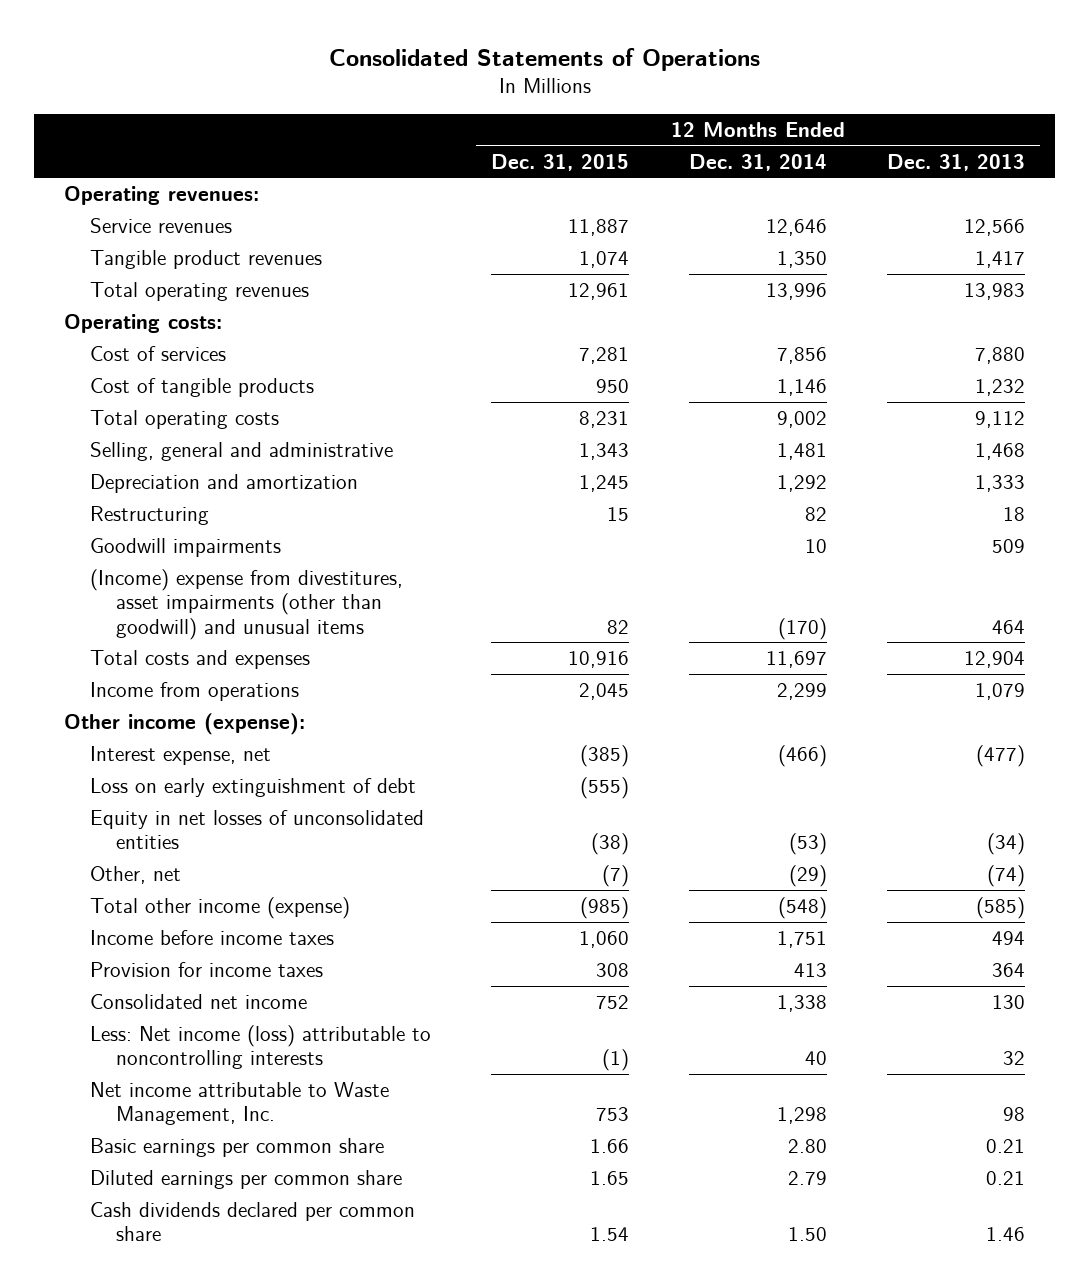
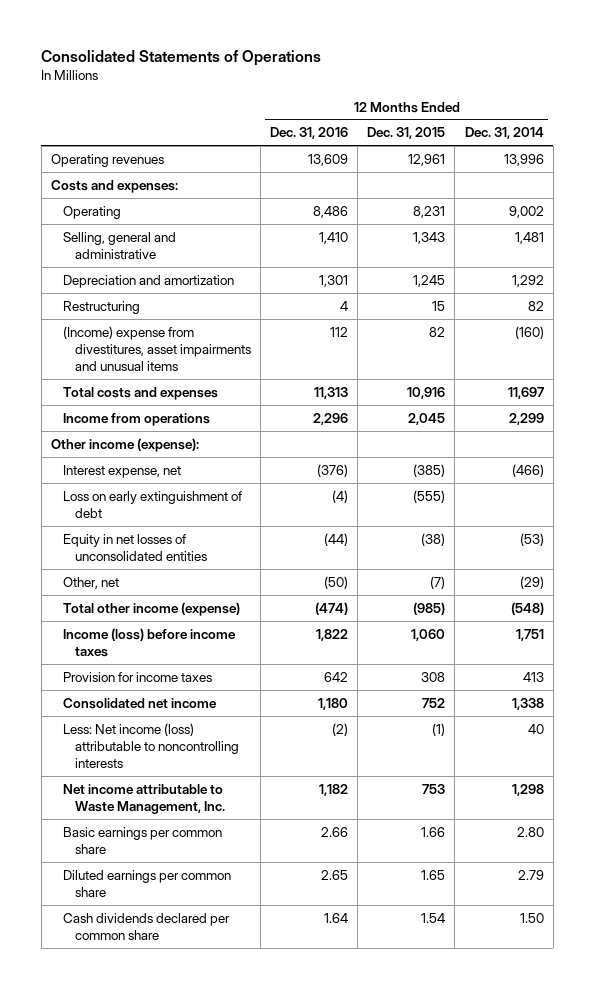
- | 12 Months Ended Dec. 31, 2015 | 12 Months Ended Dec. 31, 2014 | 12 Months Ended Dec. 31, 2013
+ | 12 Months Ended Dec. 31, 2016 | 12 Months Ended Dec. 31, 2015 | 12 Months Ended Dec. 31, 2014
- Operating revenues:
- Service revenues | 11,887 | 12,646 | 12,566
- Tangible product revenues | 1,074 | 1,350 | 1,417
- Total operating revenues | 12,961 | 13,996 | 13,983
- Operating costs:
- Cost of services | 7,281 | 7,856 | 7,880
- Cost of tangible products | 950 | 1,146 | 1,232
- Total operating costs | 8,231 | 9,002 | 9,112
+ Operating revenues | 13,609 | 12,961 | 13,996
+ Costs and expenses:
+ Operating | 8,486 | 8,231 | 9,002
- Goodwill impairments | | 10 | 509
- (Income) expense from divestitures, asset impairments (other than goodwill) and unusual items | 82 | (170) | 464
+ (Income) expense from divestitures, asset impairments and unusual items | 112 | 82 | (160)
- Income before income taxes | 1,060 | 1,751 | 494
+ Income (loss) before income taxes | 1,822 | 1,060 | 1,751

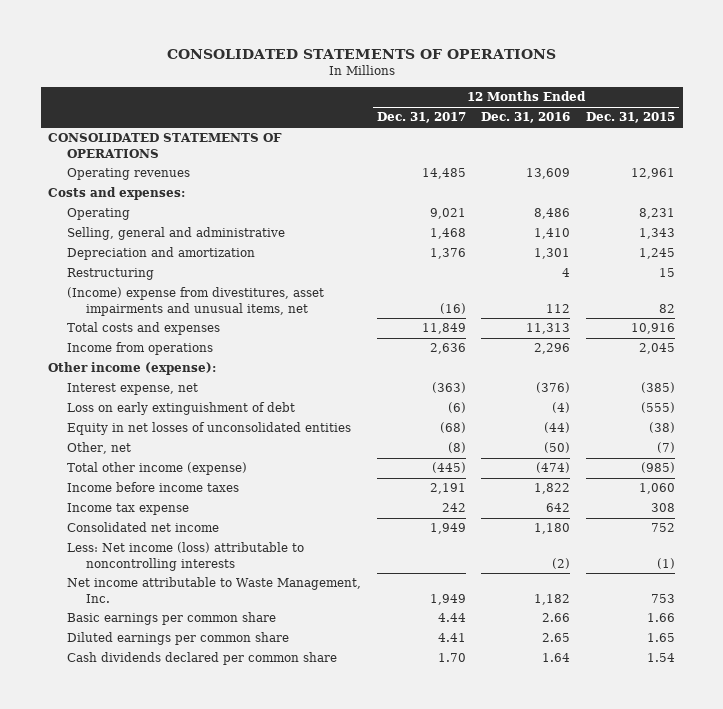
- Consolidated Statements of Operations
+ CONSOLIDATED STATEMENTS OF OPERATIONS
- | 12 Months Ended Dec. 31, 2016 | 12 Months Ended Dec. 31, 2015 | 12 Months Ended Dec. 31, 2014
+ | 12 Months Ended Dec. 31, 2017 | 12 Months Ended Dec. 31, 2016 | 12 Months Ended Dec. 31, 2015
+ CONSOLIDATED STATEMENTS OF OPERATIONS
- (Income) expense from divestitures, asset impairments and unusual items | 112 | 82 | (160)
+ (Income) expense from divestitures, asset impairments and unusual items, net | (16) | 112 | 82
- Income (loss) before income taxes | 1,822 | 1,060 | 1,751
- Provision for income taxes | 642 | 308 | 413
+ Income before income taxes | 2,191 | 1,822 | 1,060
+ Income tax expense | 242 | 642 | 308

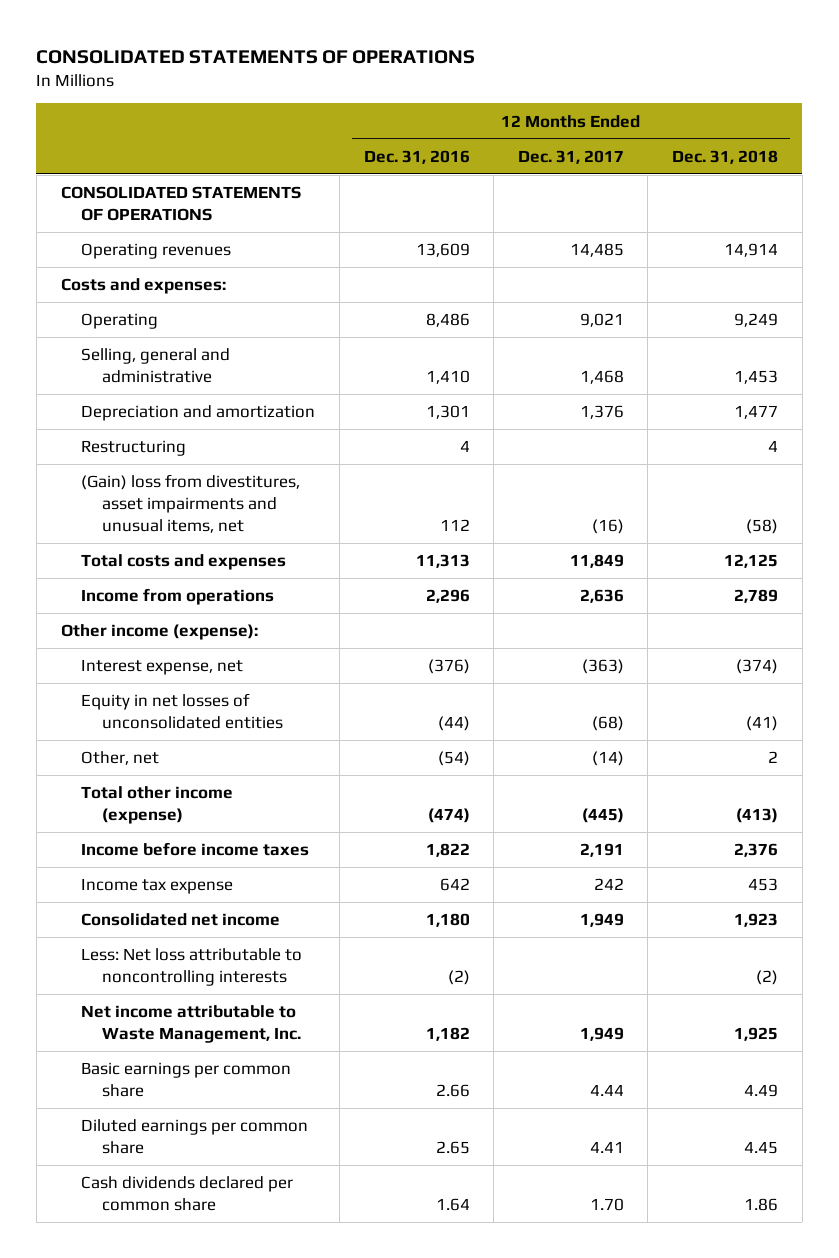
- | 12 Months Ended Dec. 31, 2017 | 12 Months Ended Dec. 31, 2016 | 12 Months Ended Dec. 31, 2015
+ | 12 Months Ended Dec. 31, 2016 | 12 Months Ended Dec. 31, 2017 | 12 Months Ended Dec. 31, 2018
- (Income) expense from divestitures, asset impairments and unusual items, net | (16) | 112 | 82
+ (Gain) loss from divestitures, asset impairments and unusual items, net | 112 | (16) | (58)
- Loss on early extinguishment of debt | (6) | (4) | (555)
- Other, net | (8) | (50) | (7)
+ Other, net | (54) | (14) | 2
- Less: Net income (loss) attributable to noncontrolling interests | | (2) | (1)
+ Less: Net loss attributable to noncontrolling interests | (2) | | (2)

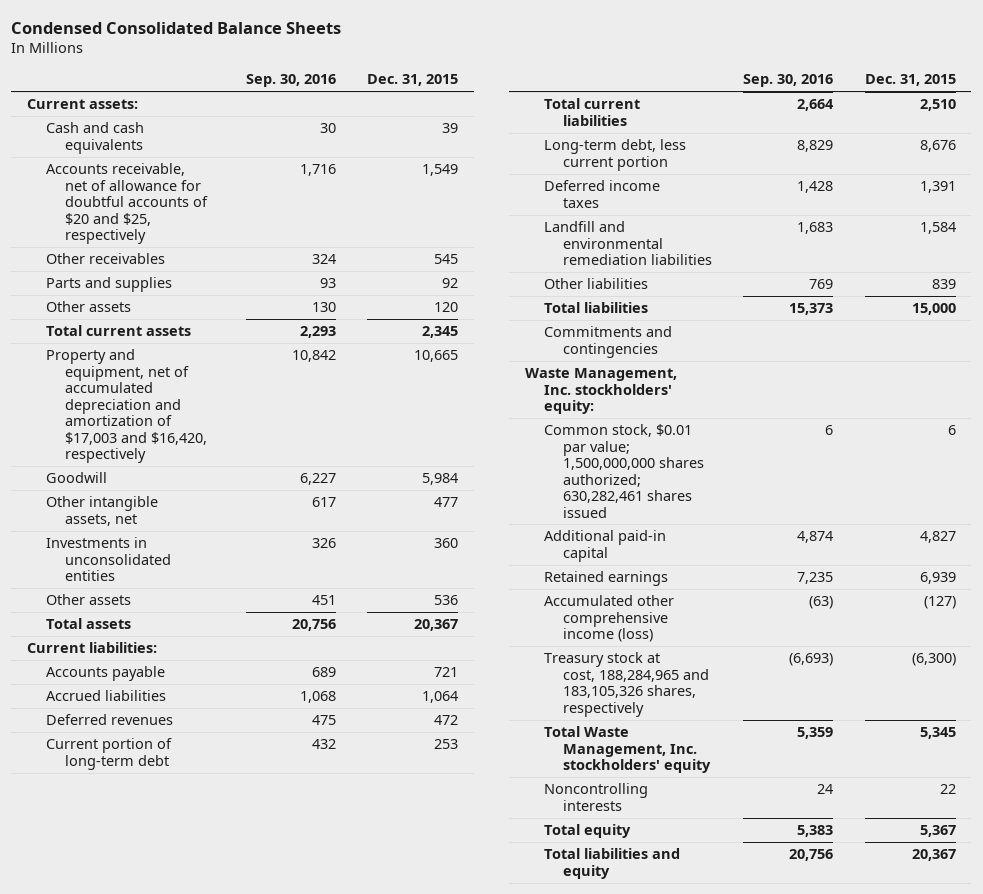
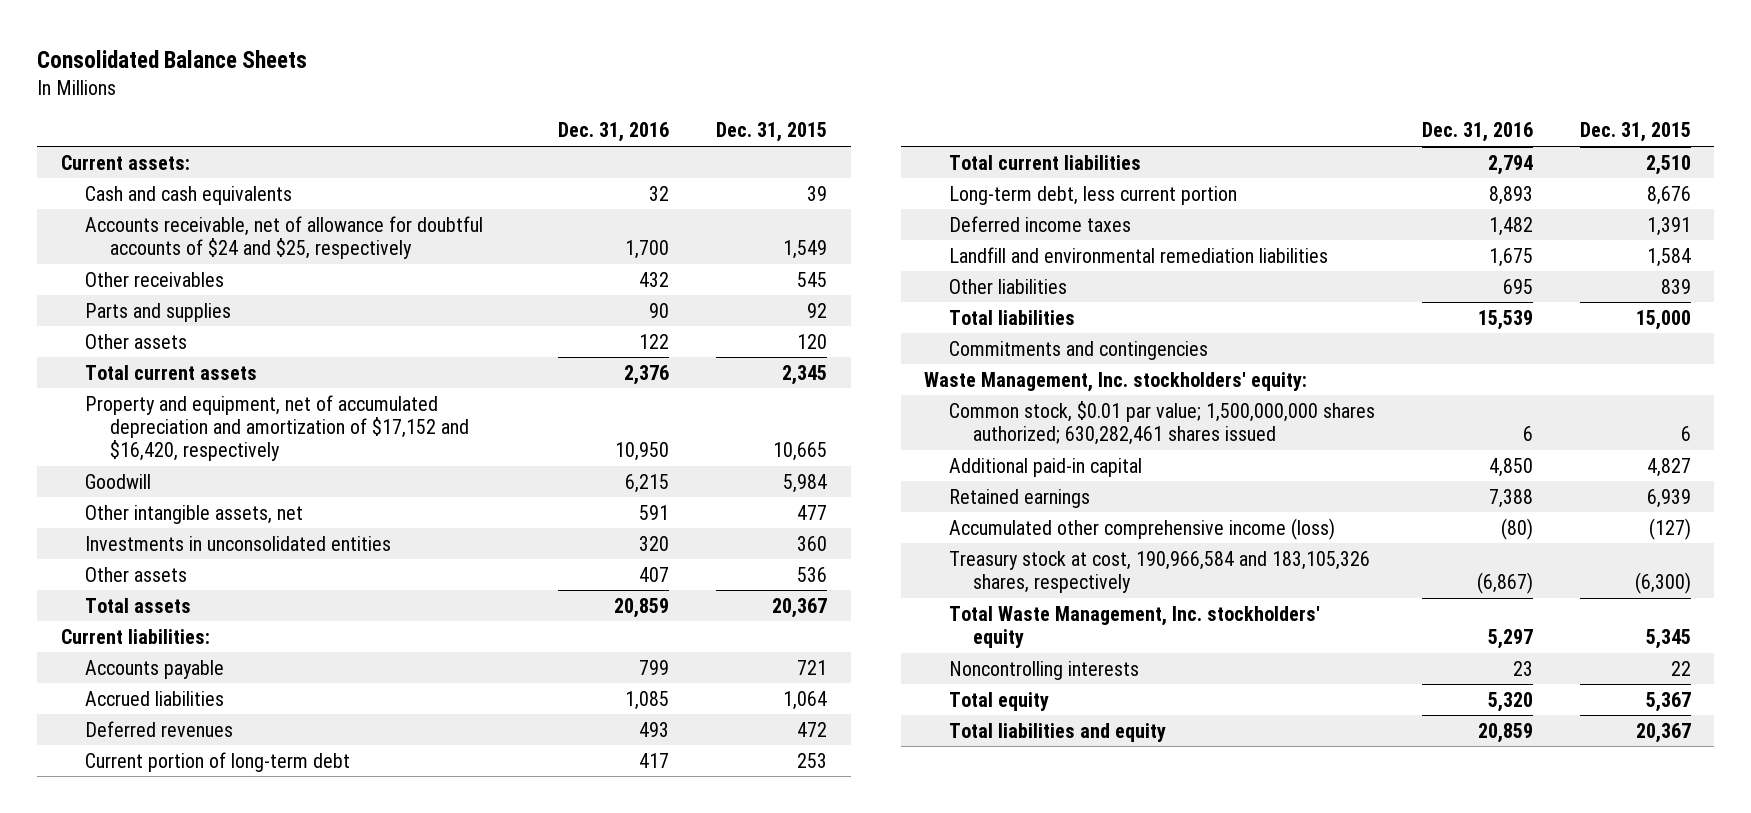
- Condensed Consolidated Balance Sheets
+ Consolidated Balance Sheets
- | Sep. 30, 2016 | Dec. 31, 2015
+ | Dec. 31, 2016 | Dec. 31, 2015
- Accounts receivable, net of allowance for doubtful accounts of $20 and $25, respectively | 1,716 | 1,549
+ Accounts receivable, net of allowance for doubtful accounts of $24 and $25, respectively | 1,700 | 1,549
- Property and equipment, net of accumulated depreciation and amortization of $17,003 and $16,420, respectively | 10,842 | 10,665
+ Property and equipment, net of accumulated depreciation and amortization of $17,152 and $16,420, respectively | 10,950 | 10,665
- Treasury stock at cost, 188,284,965 and 183,105,326 shares, respectively | (6,693) | (6,300)
+ Treasury stock at cost, 190,966,584 and 183,105,326 shares, respectively | (6,867) | (6,300)

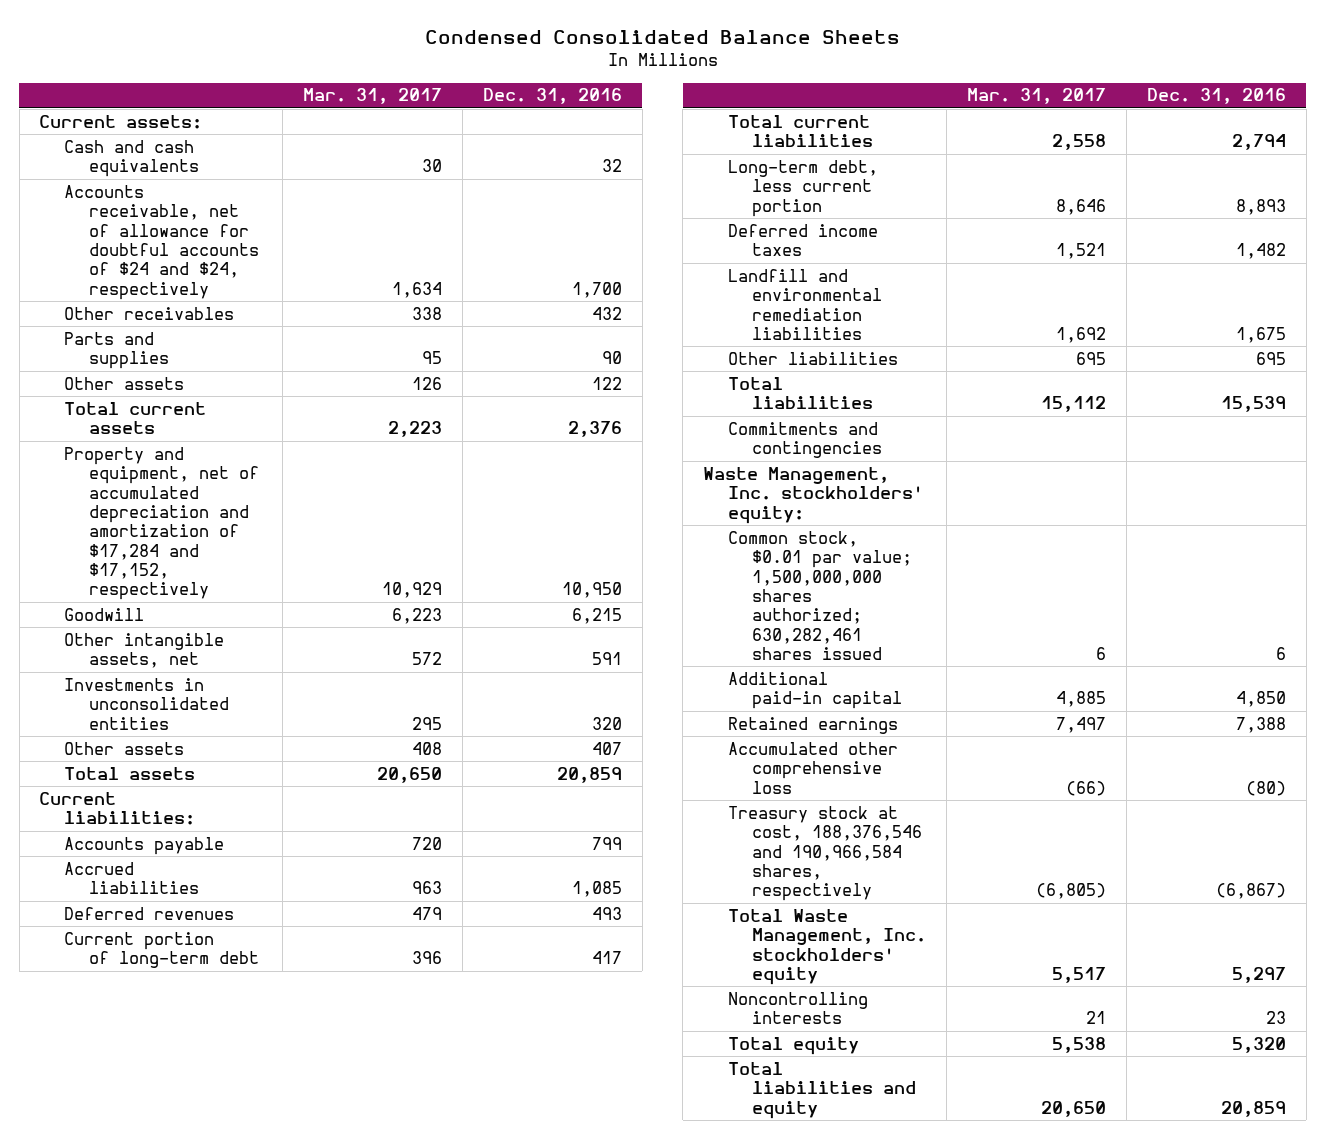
- Consolidated Balance Sheets
+ Condensed Consolidated Balance Sheets
- | Dec. 31, 2016 | Dec. 31, 2015
+ | Mar. 31, 2017 | Dec. 31, 2016
- Accounts receivable, net of allowance for doubtful accounts of $24 and $25, respectively | 1,700 | 1,549
+ Accounts receivable, net of allowance for doubtful accounts of $24 and $24, respectively | 1,634 | 1,700
- Property and equipment, net of accumulated depreciation and amortization of $17,152 and $16,420, respectively | 10,950 | 10,665
+ Property and equipment, net of accumulated depreciation and amortization of $17,284 and $17,152, respectively | 10,929 | 10,950
- Accumulated other comprehensive income (loss) | (80) | (127)
- Treasury stock at cost, 190,966,584 and 183,105,326 shares, respectively | (6,867) | (6,300)
+ Accumulated other comprehensive loss | (66) | (80)
+ Treasury stock at cost, 188,376,546 and 190,966,584 shares, respectively | (6,805) | (6,867)

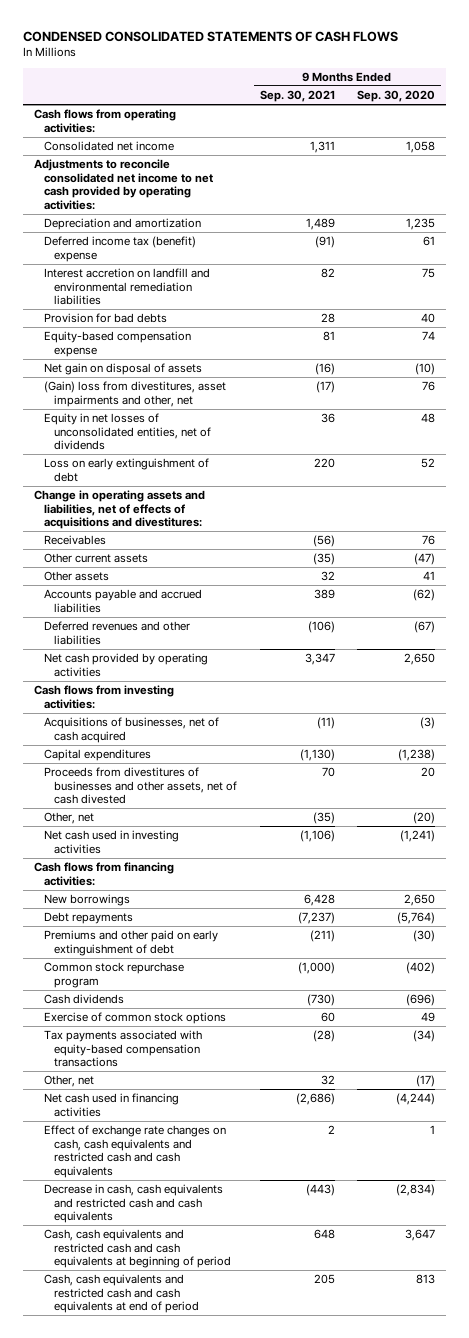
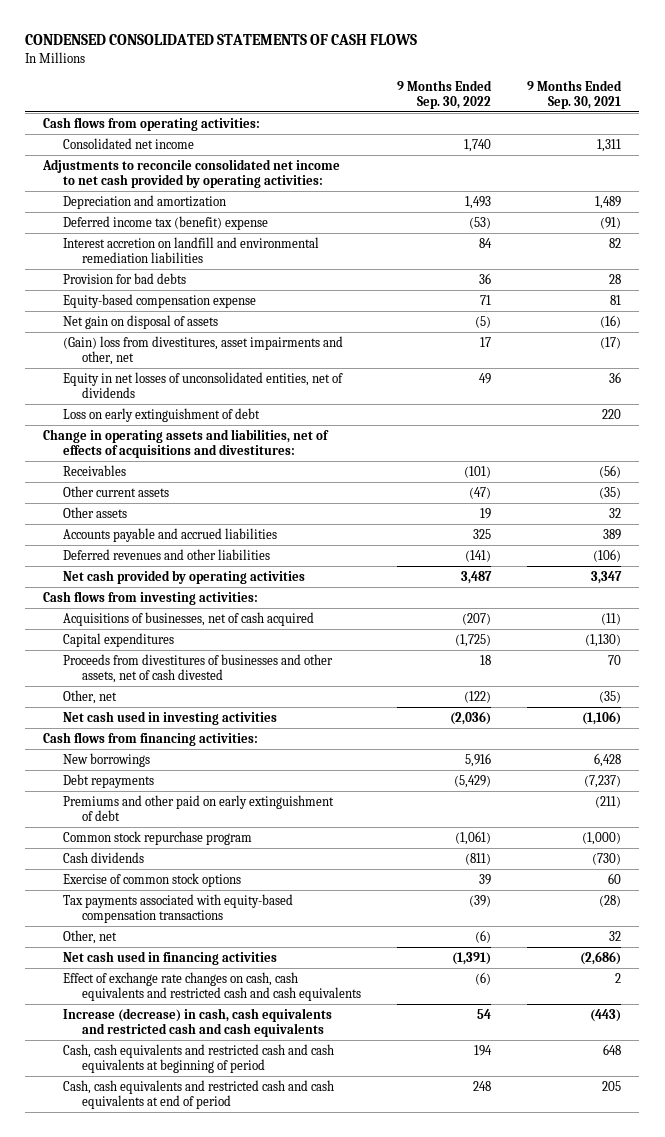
- | 9 Months Ended Sep. 30, 2021 | 9 Months Ended Sep. 30, 2020
+ | 9 Months Ended Sep. 30, 2022 | 9 Months Ended Sep. 30, 2021
- Decrease in cash, cash equivalents and restricted cash and cash equivalents | (443) | (2,834)
+ Increase (decrease) in cash, cash equivalents and restricted cash and cash equivalents | 54 | (443)

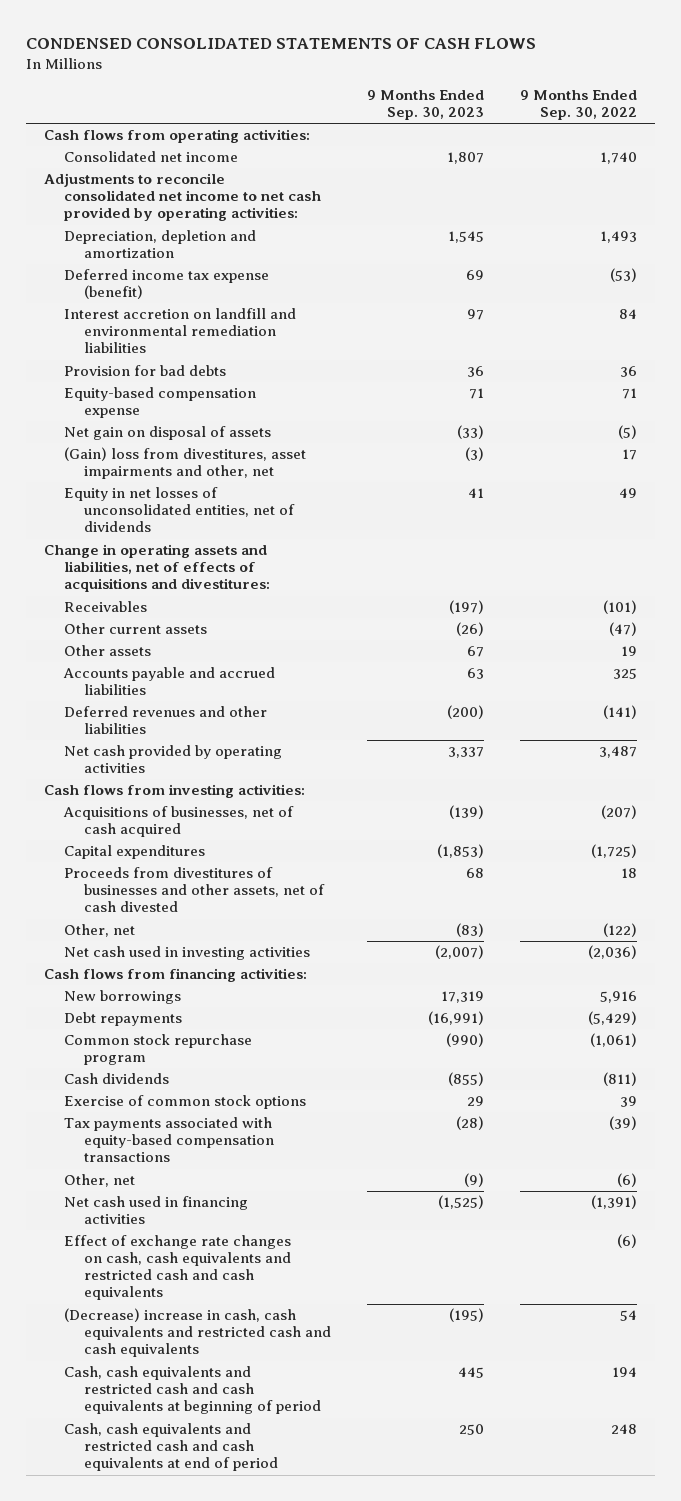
- | 9 Months Ended Sep. 30, 2022 | 9 Months Ended Sep. 30, 2021
+ | 9 Months Ended Sep. 30, 2023 | 9 Months Ended Sep. 30, 2022
- Depreciation and amortization | 1,493 | 1,489
- Deferred income tax (benefit) expense | (53) | (91)
+ Depreciation, depletion and amortization | 1,545 | 1,493
+ Deferred income tax expense (benefit) | 69 | (53)
- Loss on early extinguishment of debt | | 220
- Premiums and other paid on early extinguishment of debt | | (211)
- Increase (decrease) in cash, cash equivalents and restricted cash and cash equivalents | 54 | (443)
+ (Decrease) increase in cash, cash equivalents and restricted cash and cash equivalents | (195) | 54

